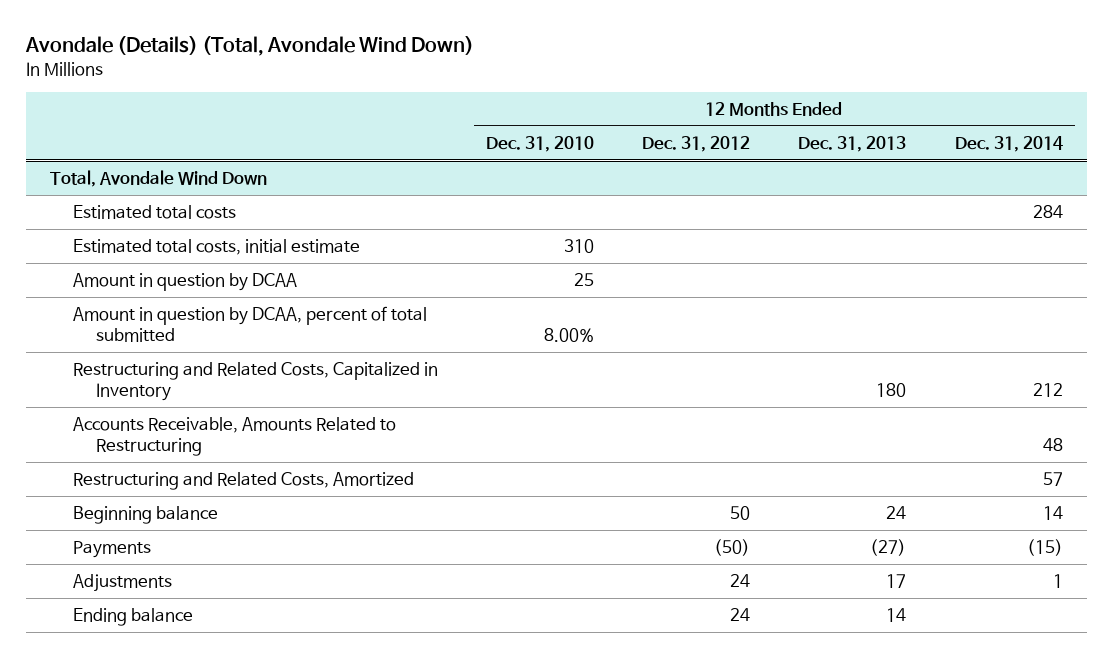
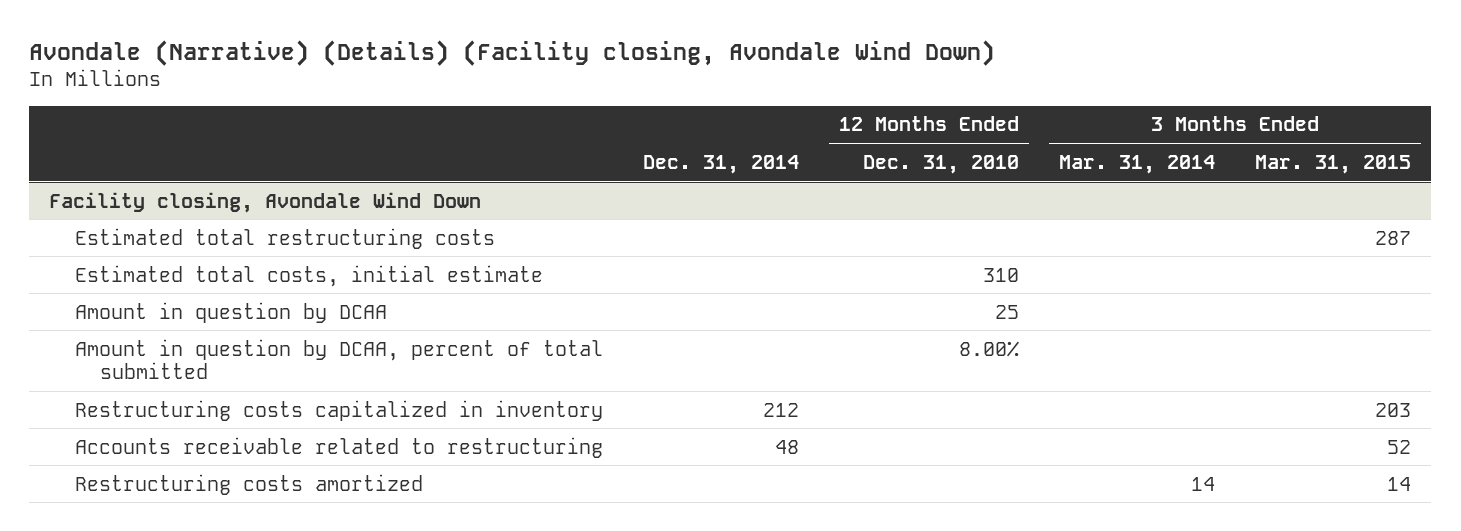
- Avondale (Details) (Total, Avondale Wind Down)
+ Avondale (Narrative) (Details) (Facility closing, Avondale Wind Down)
- | 12 Months Ended Dec. 31, 2010 | 12 Months Ended Dec. 31, 2012 | 12 Months Ended Dec. 31, 2013 | 12 Months Ended Dec. 31, 2014
+ | Dec. 31, 2014 | 12 Months Ended Dec. 31, 2010 | 3 Months Ended Mar. 31, 2014 | 3 Months Ended Mar. 31, 2015
- Total, Avondale Wind Down
- Estimated total costs | | | | 284
+ Facility closing, Avondale Wind Down
+ Estimated total restructuring costs | | | | 287
- Restructuring and Related Costs, Capitalized in Inventory | | | 180 | 212
- Accounts Receivable, Amounts Related to Restructuring | | | | 48
- Restructuring and Related Costs, Amortized | | | | 57
- Beginning balance | | 50 | 24 | 14
- Payments | | (50) | (27) | (15)
- Adjustments | | 24 | 17 | 1
- Ending balance | | 24 | 14 |
+ Restructuring costs capitalized in inventory | 212 | | | 203
+ Accounts receivable related to restructuring | 48 | | | 52
+ Restructuring costs amortized | | | 14 | 14

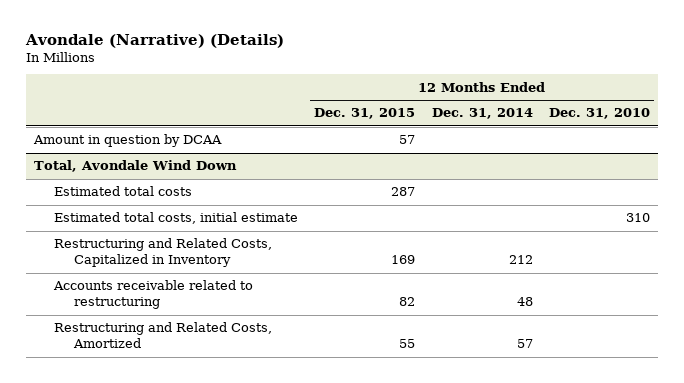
- Avondale (Narrative) (Details) (Facility closing, Avondale Wind Down)
+ Avondale (Narrative) (Details)
- | Dec. 31, 2014 | 12 Months Ended Dec. 31, 2010 | 3 Months Ended Mar. 31, 2014 | 3 Months Ended Mar. 31, 2015
+ | 12 Months Ended Dec. 31, 2015 | 12 Months Ended Dec. 31, 2014 | 12 Months Ended Dec. 31, 2010
- Facility closing, Avondale Wind Down
- Estimated total restructuring costs | | | | 287
+ Amount in question by DCAA | 57 | |
+ Total, Avondale Wind Down
+ Estimated total costs | 287 | |
- Amount in question by DCAA | | 25 | |
- Amount in question by DCAA, percent of total submitted | | 8.00% | |
- Restructuring costs capitalized in inventory | 212 | | | 203
+ Restructuring and Related Costs, Capitalized in Inventory | 169 | 212 |
- Restructuring costs amortized | | | 14 | 14
+ Restructuring and Related Costs, Amortized | 55 | 57 |

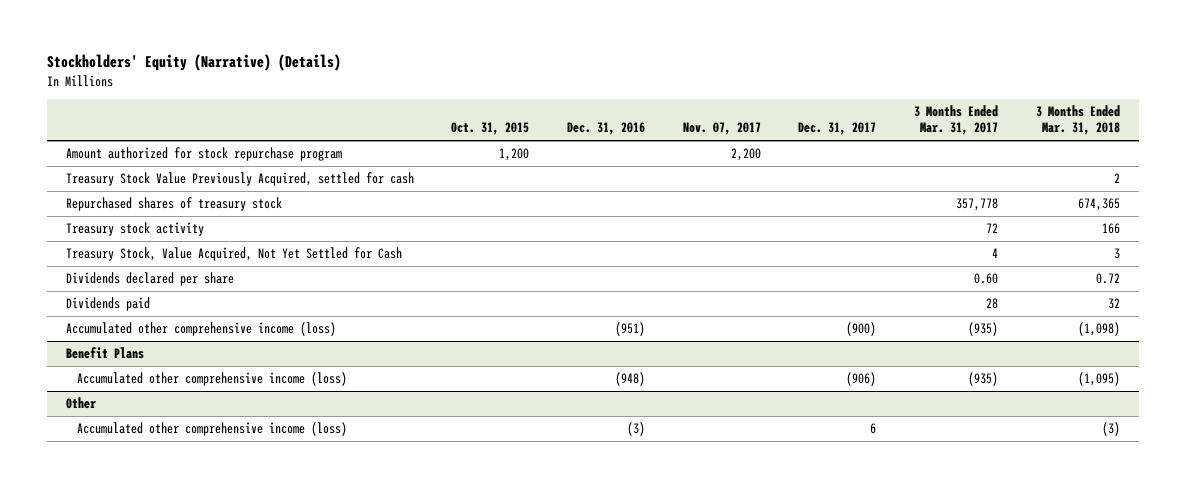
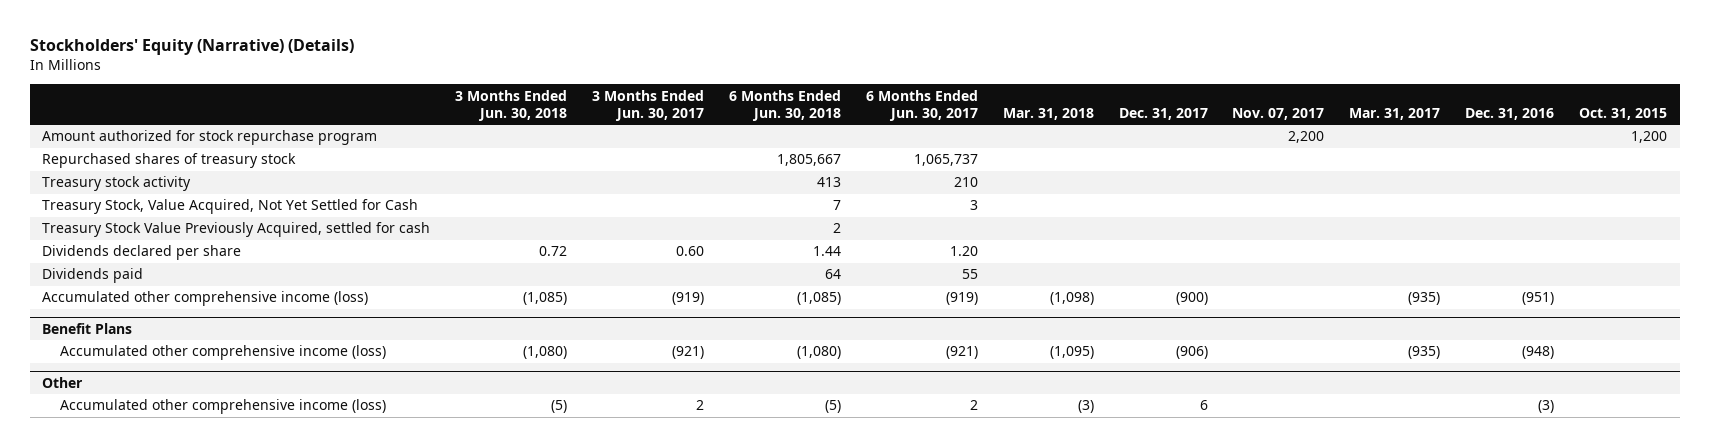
- | Oct. 31, 2015 | Dec. 31, 2016 | Nov. 07, 2017 | Dec. 31, 2017 | 3 Months Ended Mar. 31, 2017 | 3 Months Ended Mar. 31, 2018
+ | 3 Months Ended Jun. 30, 2018 | 3 Months Ended Jun. 30, 2017 | 6 Months Ended Jun. 30, 2018 | 6 Months Ended Jun. 30, 2017 | Mar. 31, 2018 | Dec. 31, 2017 | Nov. 07, 2017 | Mar. 31, 2017 | Dec. 31, 2016 | Oct. 31, 2015
moved down: Treasury Stock Value Previously Acquired, settled for cash | | | 2 | | | | | | |

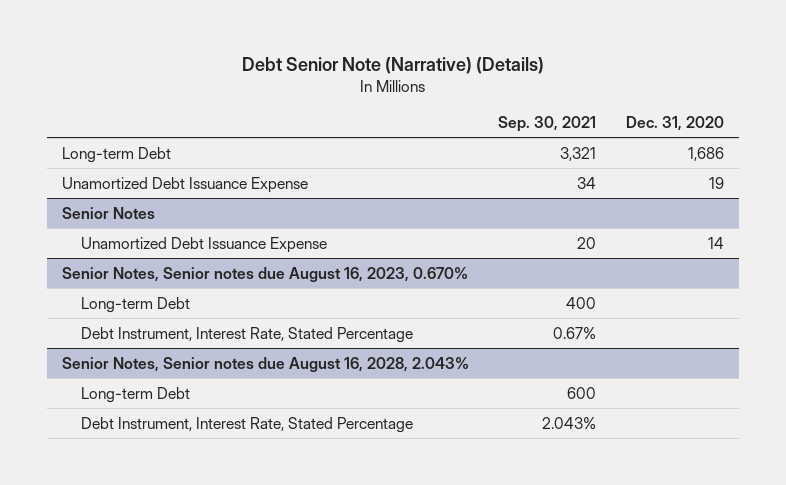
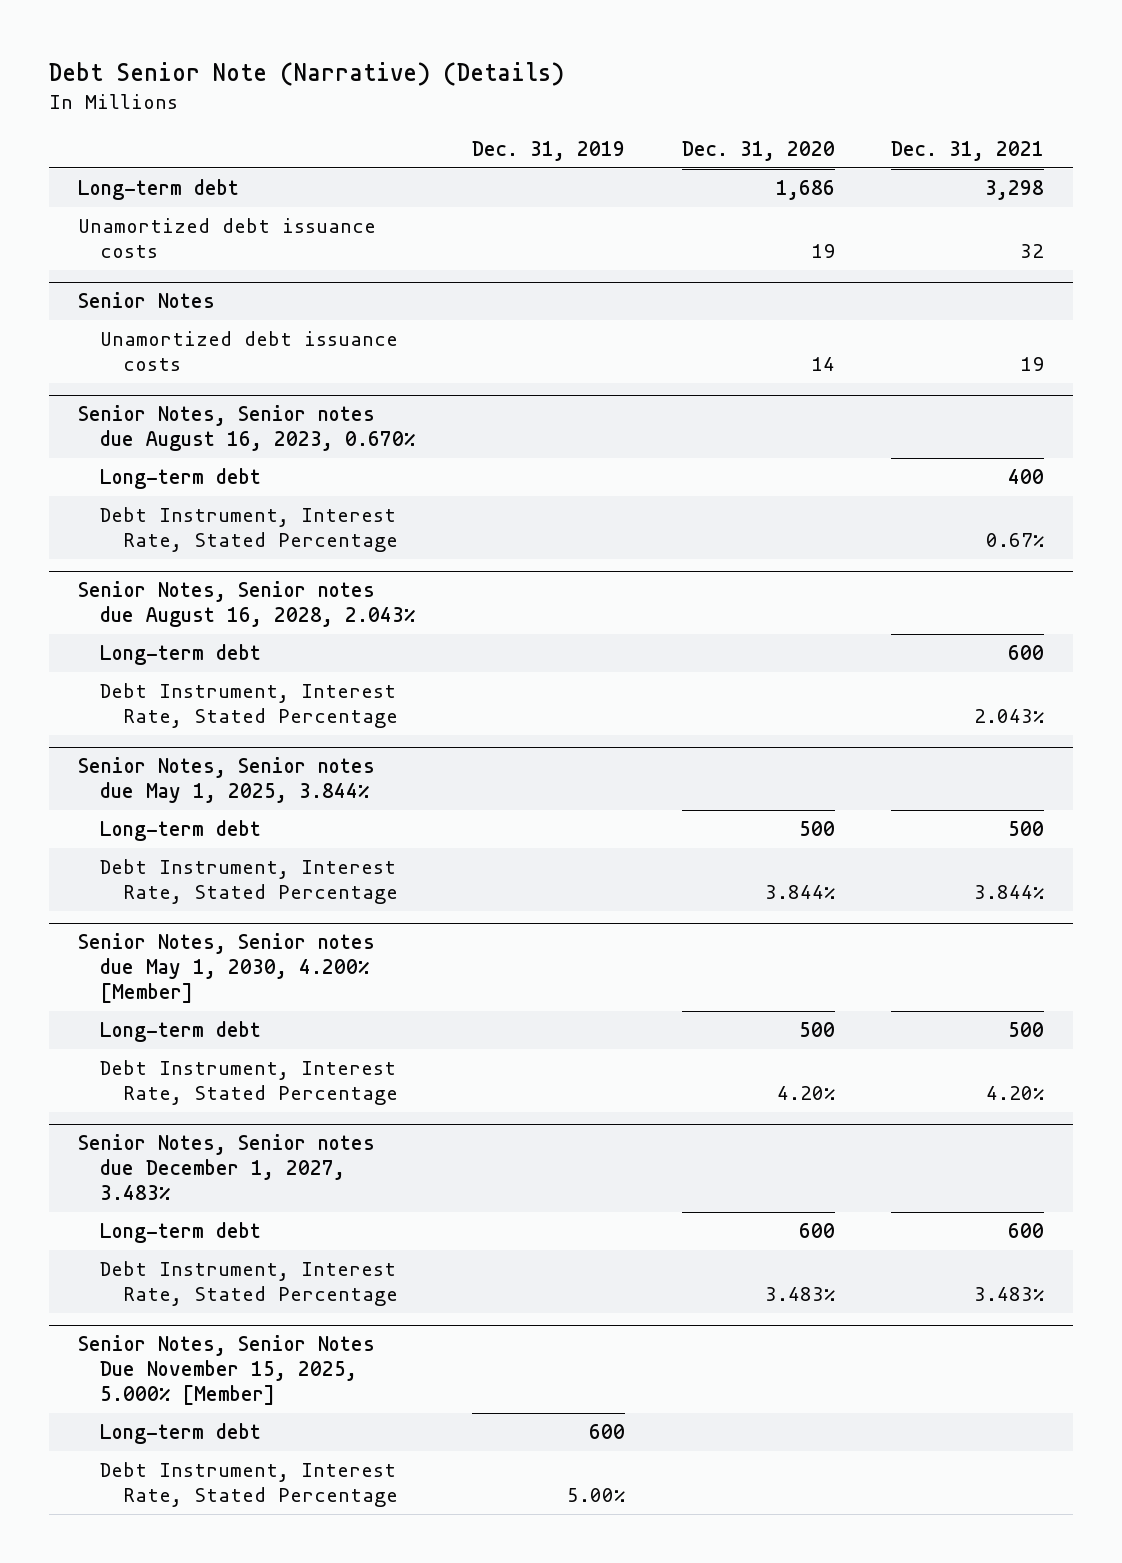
- | Sep. 30, 2021 | Dec. 31, 2020
+ | Dec. 31, 2019 | Dec. 31, 2020 | Dec. 31, 2021
- Long-term Debt | 3,321 | 1,686
- Unamortized Debt Issuance Expense | 34 | 19
+ Long-term debt | | 1,686 | 3,298
+ Unamortized debt issuance costs | | 19 | 32
@ Senior Notes
- Unamortized Debt Issuance Expense | 20 | 14
+ Unamortized debt issuance costs | | 14 | 19
@ Senior Notes, Senior notes due August 16, 2023, 0.670%
- Long-term Debt | 400 |
+ Long-term debt | | | 400
@ Senior Notes, Senior notes due August 16, 2028, 2.043%
- Long-term Debt | 600 |
+ Long-term debt | | | 600
+ Senior Notes, Senior notes due May 1, 2025, 3.844%
+ Long-term debt | | 500 | 500
+ Debt Instrument, Interest Rate, Stated Percentage | | 3.844% | 3.844%
+ Senior Notes, Senior notes due May 1, 2030, 4.200% [Member]
+ Long-term debt | | 500 | 500
+ Debt Instrument, Interest Rate, Stated Percentage | | 4.20% | 4.20%
+ Senior Notes, Senior notes due December 1, 2027, 3.483%
+ Long-term debt | | 600 | 600
+ Debt Instrument, Interest Rate, Stated Percentage | | 3.483% | 3.483%
+ Senior Notes, Senior Notes Due November 15, 2025, 5.000% [Member]
+ Long-term debt | 600 | |
+ Debt Instrument, Interest Rate, Stated Percentage | 5.00% | |

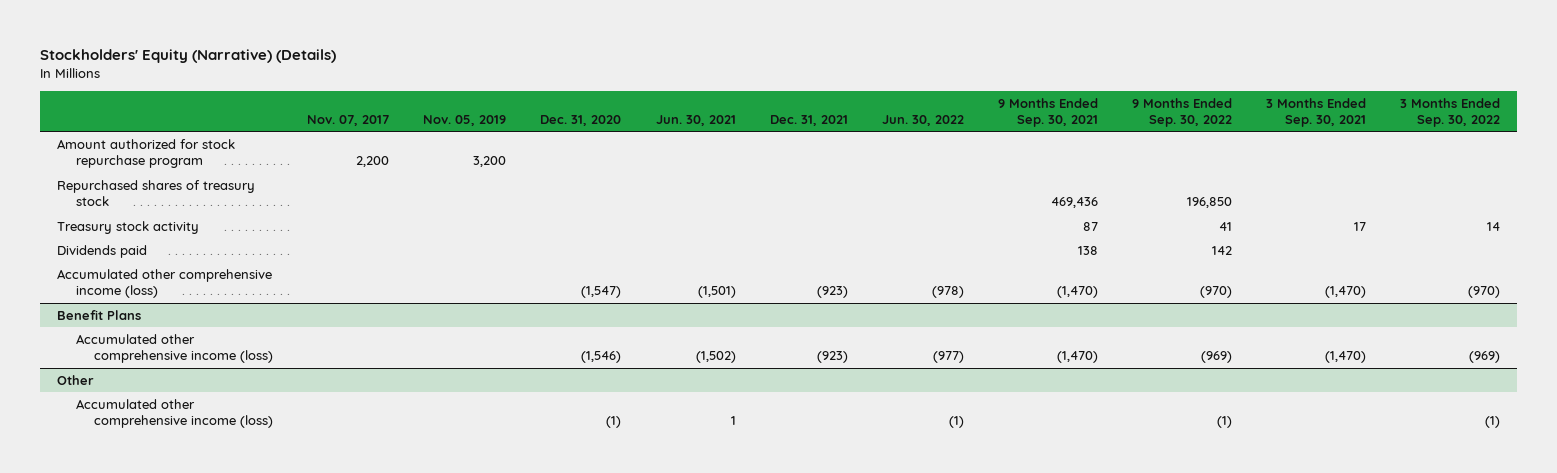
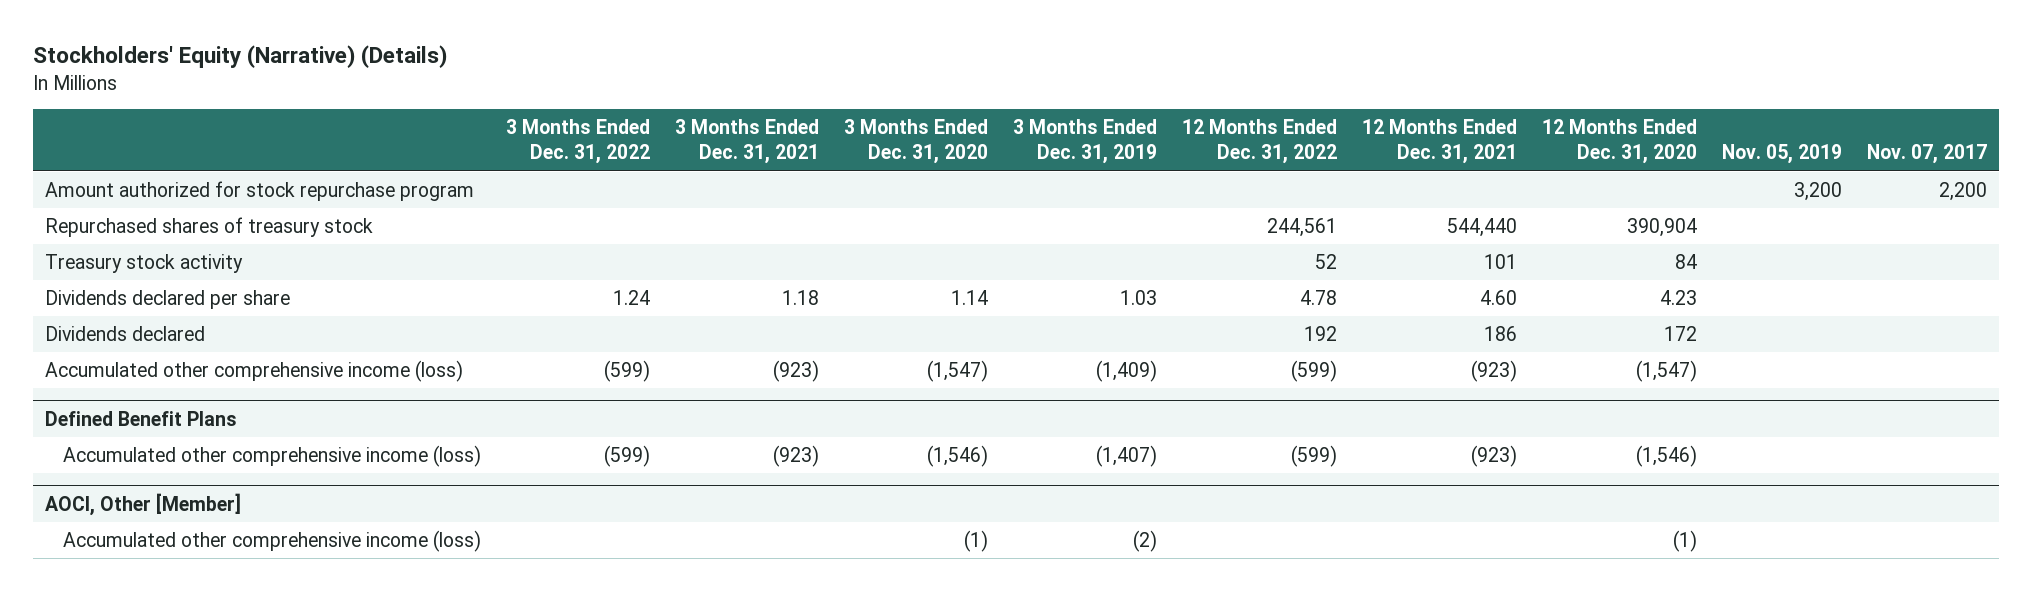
- | Nov. 07, 2017 | Nov. 05, 2019 | Dec. 31, 2020 | Jun. 30, 2021 | Dec. 31, 2021 | Jun. 30, 2022 | 9 Months Ended Sep. 30, 2021 | 9 Months Ended Sep. 30, 2022 | 3 Months Ended Sep. 30, 2021 | 3 Months Ended Sep. 30, 2022
+ | 3 Months Ended Dec. 31, 2022 | 3 Months Ended Dec. 31, 2021 | 3 Months Ended Dec. 31, 2020 | 3 Months Ended Dec. 31, 2019 | 12 Months Ended Dec. 31, 2022 | 12 Months Ended Dec. 31, 2021 | 12 Months Ended Dec. 31, 2020 | Nov. 05, 2019 | Nov. 07, 2017
- Dividends paid | | | | | | | 138 | 142 | |
+ Dividends declared per share | 1.24 | 1.18 | 1.14 | 1.03 | 4.78 | 4.60 | 4.23 | |
+ Dividends declared | | | | | 192 | 186 | 172 | |
- Benefit Plans
+ Defined Benefit Plans
- Other
- Accumulated other comprehensive income (loss) | | | (1) | 1 | | (1) | | (1) | | (1)
+ AOCI, Other [Member]
+ Accumulated other comprehensive income (loss) | | | (1) | (2) | | | (1) | |

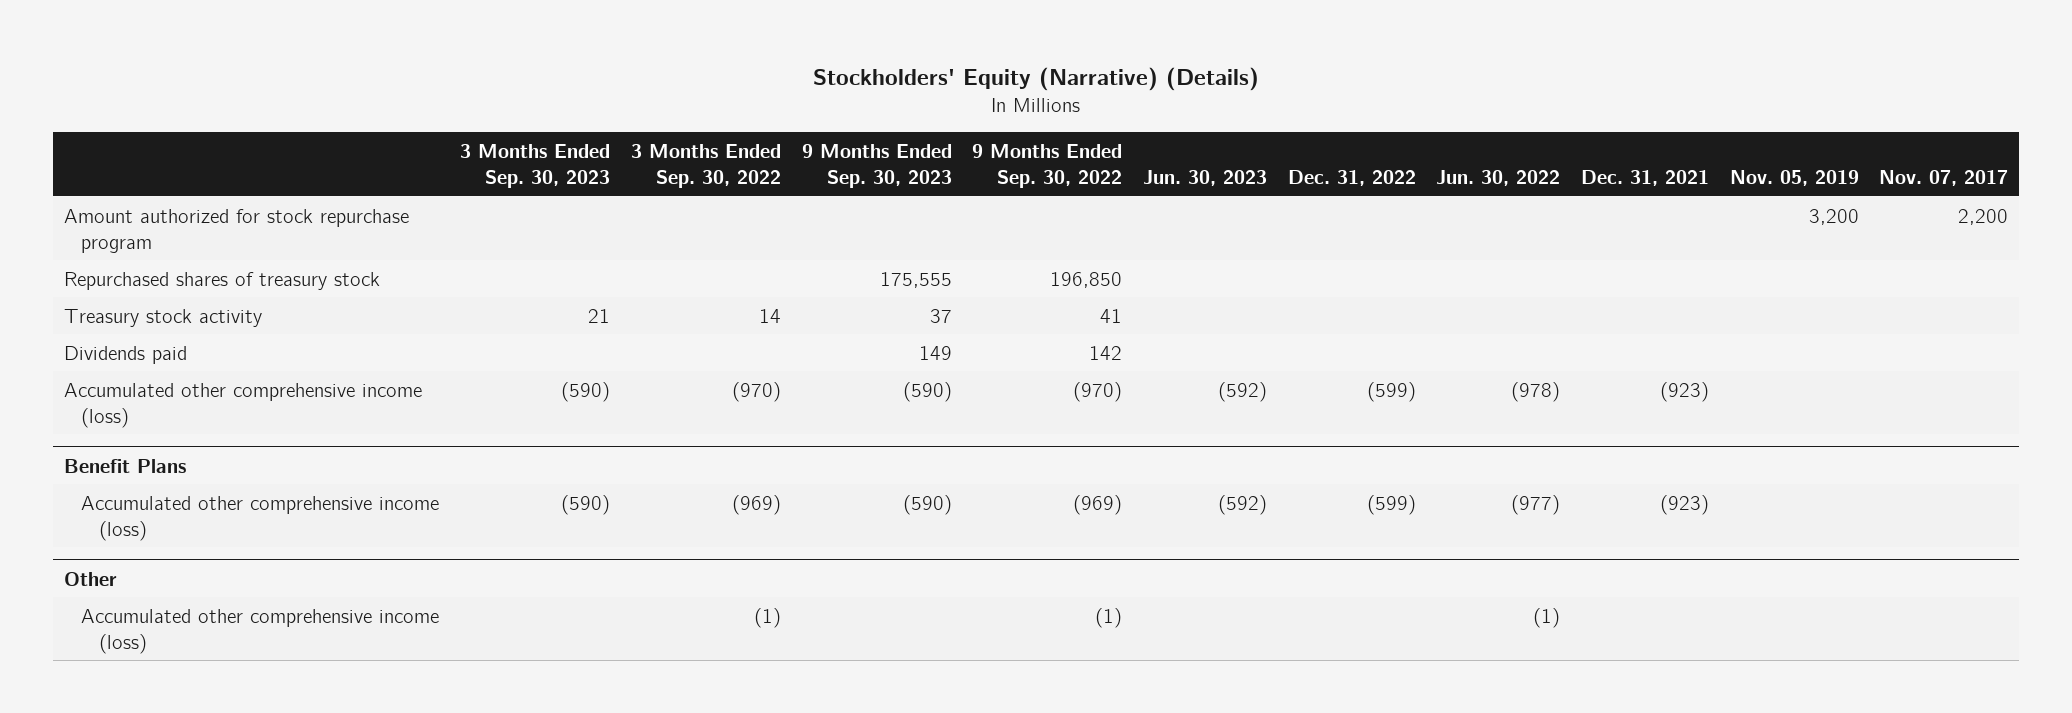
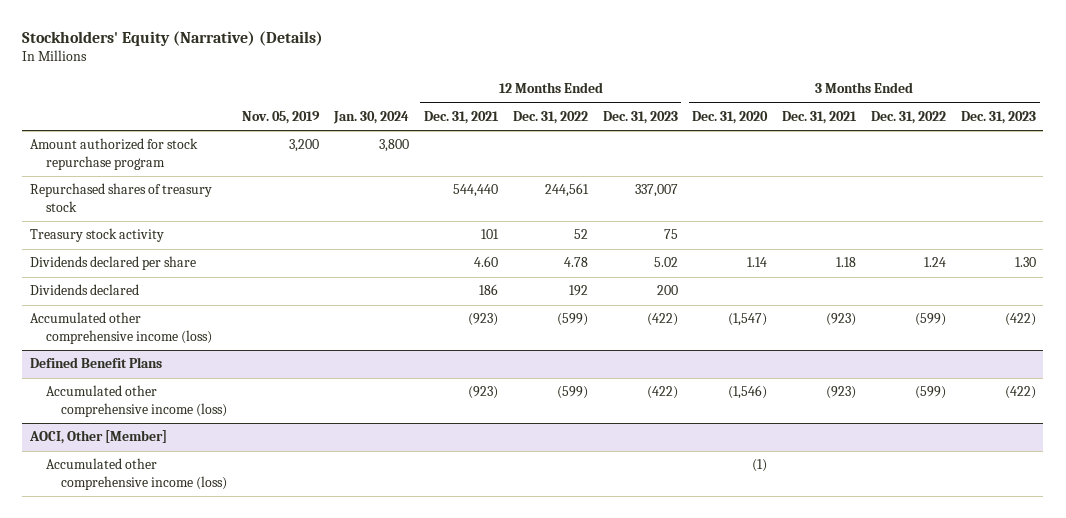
- | 3 Months Ended Sep. 30, 2023 | 3 Months Ended Sep. 30, 2022 | 9 Months Ended Sep. 30, 2023 | 9 Months Ended Sep. 30, 2022 | Jun. 30, 2023 | Dec. 31, 2022 | Jun. 30, 2022 | Dec. 31, 2021 | Nov. 05, 2019 | Nov. 07, 2017
+ | Nov. 05, 2019 | Jan. 30, 2024 | 12 Months Ended Dec. 31, 2021 | 12 Months Ended Dec. 31, 2022 | 12 Months Ended Dec. 31, 2023 | 3 Months Ended Dec. 31, 2020 | 3 Months Ended Dec. 31, 2021 | 3 Months Ended Dec. 31, 2022 | 3 Months Ended Dec. 31, 2023
- Dividends paid | | | 149 | 142 | | | | | |
+ Dividends declared per share | | | 4.60 | 4.78 | 5.02 | 1.14 | 1.18 | 1.24 | 1.30
+ Dividends declared | | | 186 | 192 | 200 | | | |
- Benefit Plans
+ Defined Benefit Plans
- Other
- Accumulated other comprehensive income (loss) | | (1) | | (1) | | | (1) | | |
+ AOCI, Other [Member]
+ Accumulated other comprehensive income (loss) | | | | | | (1) | | |

